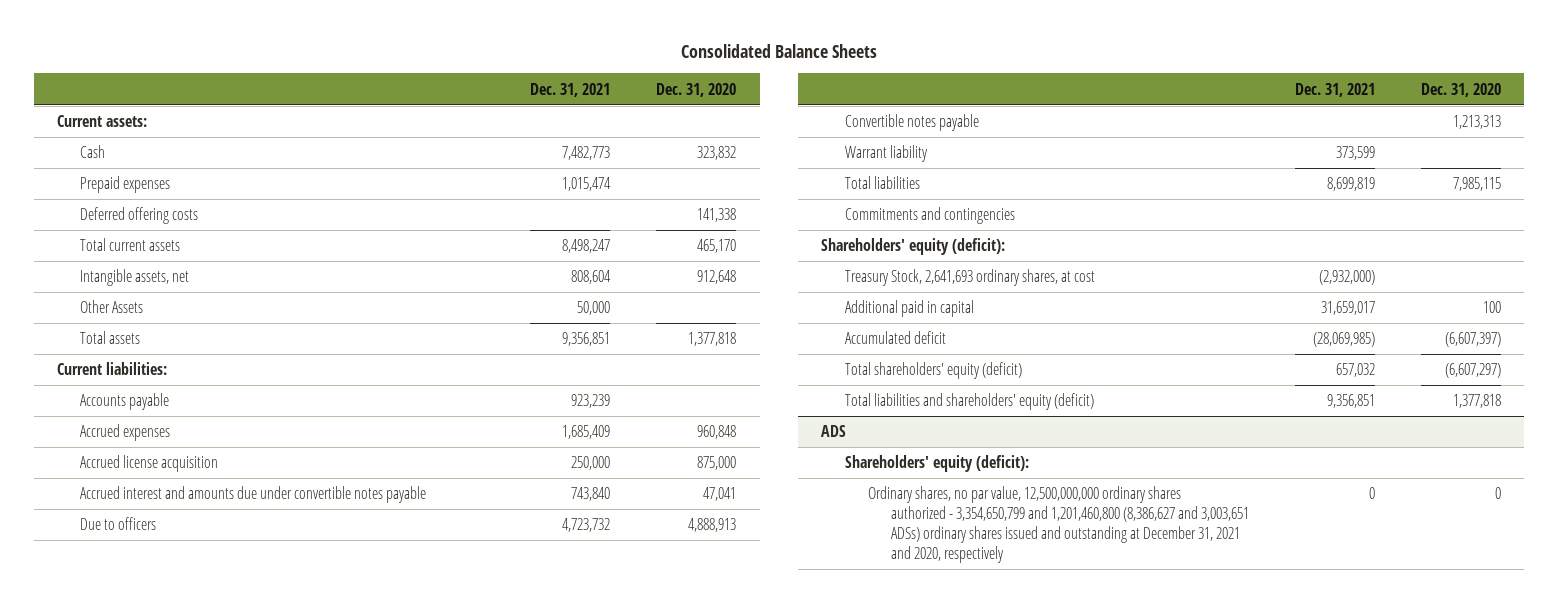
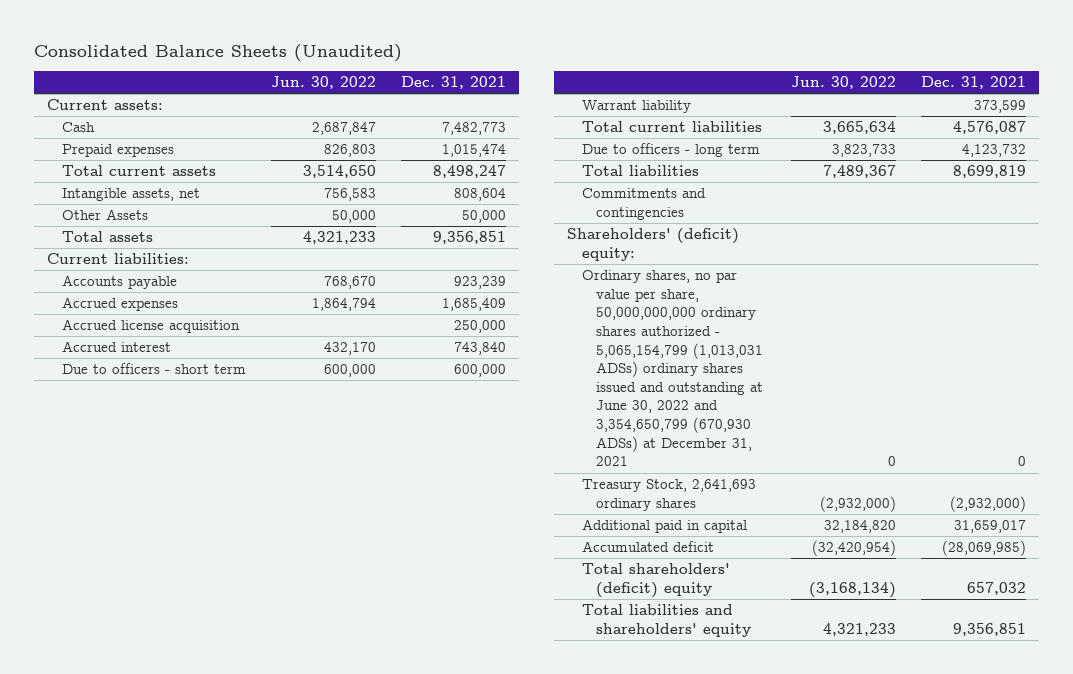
- Consolidated Balance Sheets
+ Consolidated Balance Sheets (Unaudited)
- | Dec. 31, 2021 | Dec. 31, 2020
+ | Jun. 30, 2022 | Dec. 31, 2021
- Deferred offering costs | | 141,338
- Accrued interest and amounts due under convertible notes payable | 743,840 | 47,041
- Due to officers | 4,723,732 | 4,888,913
- Convertible notes payable | | 1,213,313
+ Accrued interest | 432,170 | 743,840
+ Due to officers - short term | 600,000 | 600,000
+ Total current liabilities | 3,665,634 | 4,576,087
+ Due to officers - long term | 3,823,733 | 4,123,732
- Shareholders' equity (deficit):
- Treasury Stock, 2,641,693 ordinary shares, at cost | (2,932,000) |
+ Shareholders' (deficit) equity:
+ Ordinary shares, no par value per share, 50,000,000,000 ordinary shares authorized - 5,065,154,799 (1,013,031 ADSs) ordinary shares issued and outstanding at June 30, 2022 and 3,354,650,799 (670,930 ADSs) at December 31, 2021 | 0 | 0
+ Treasury Stock, 2,641,693 ordinary shares | (2,932,000) | (2,932,000)
- Total shareholders' equity (deficit) | 657,032 | (6,607,297)
- Total liabilities and shareholders' equity (deficit) | 9,356,851 | 1,377,818
- ADS
- Shareholders' equity (deficit):
- Ordinary shares, no par value, 12,500,000,000 ordinary shares authorized - 3,354,650,799 and 1,201,460,800 (8,386,627 and 3,003,651 ADSs) ordinary shares issued and outstanding at December 31, 2021 and 2020, respectively | 0 | 0
+ Total shareholders' (deficit) equity | (3,168,134) | 657,032
+ Total liabilities and shareholders' equity | 4,321,233 | 9,356,851

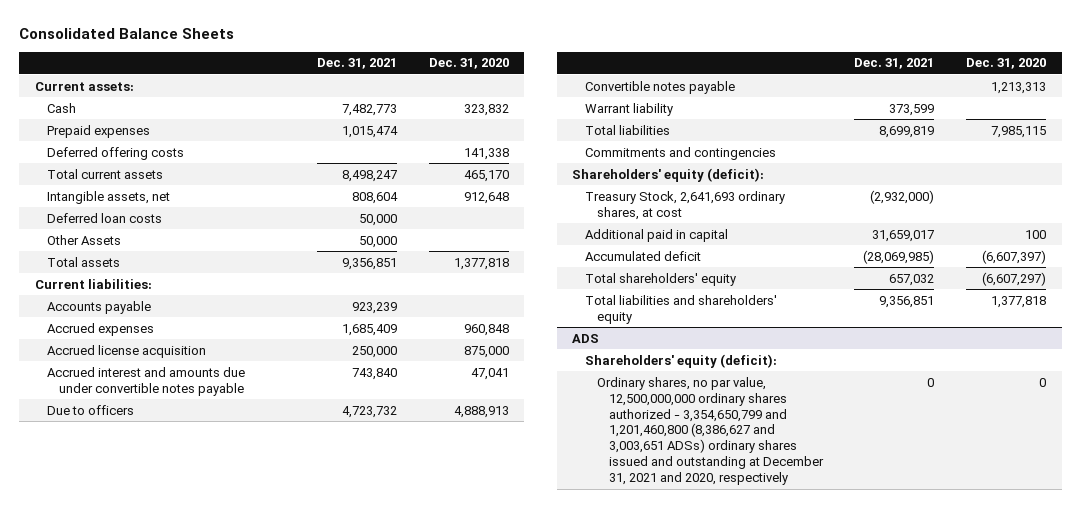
- Consolidated Balance Sheets (Unaudited)
+ Consolidated Balance Sheets
- | Jun. 30, 2022 | Dec. 31, 2021
+ | Dec. 31, 2021 | Dec. 31, 2020
+ Deferred offering costs | | 141,338
+ Deferred loan costs | 50,000 |
- Accrued interest | 432,170 | 743,840
- Due to officers - short term | 600,000 | 600,000
+ Accrued interest and amounts due under convertible notes payable | 743,840 | 47,041
+ Due to officers | 4,723,732 | 4,888,913
+ Convertible notes payable | | 1,213,313
- Total current liabilities | 3,665,634 | 4,576,087
- Due to officers - long term | 3,823,733 | 4,123,732
- Shareholders' (deficit) equity:
- Ordinary shares, no par value per share, 50,000,000,000 ordinary shares authorized - 5,065,154,799 (1,013,031 ADSs) ordinary shares issued and outstanding at June 30, 2022 and 3,354,650,799 (670,930 ADSs) at December 31, 2021 | 0 | 0
- Treasury Stock, 2,641,693 ordinary shares | (2,932,000) | (2,932,000)
+ Shareholders' equity (deficit):
+ Treasury Stock, 2,641,693 ordinary shares, at cost | (2,932,000) |
- Total shareholders' (deficit) equity | (3,168,134) | 657,032
+ Total shareholders' equity | 657,032 | (6,607,297)
+ ADS
+ Shareholders' equity (deficit):
+ Ordinary shares, no par value, 12,500,000,000 ordinary shares authorized - 3,354,650,799 and 1,201,460,800 (8,386,627 and 3,003,651 ADSs) ordinary shares issued and outstanding at December 31, 2021 and 2020, respectively | 0 | 0

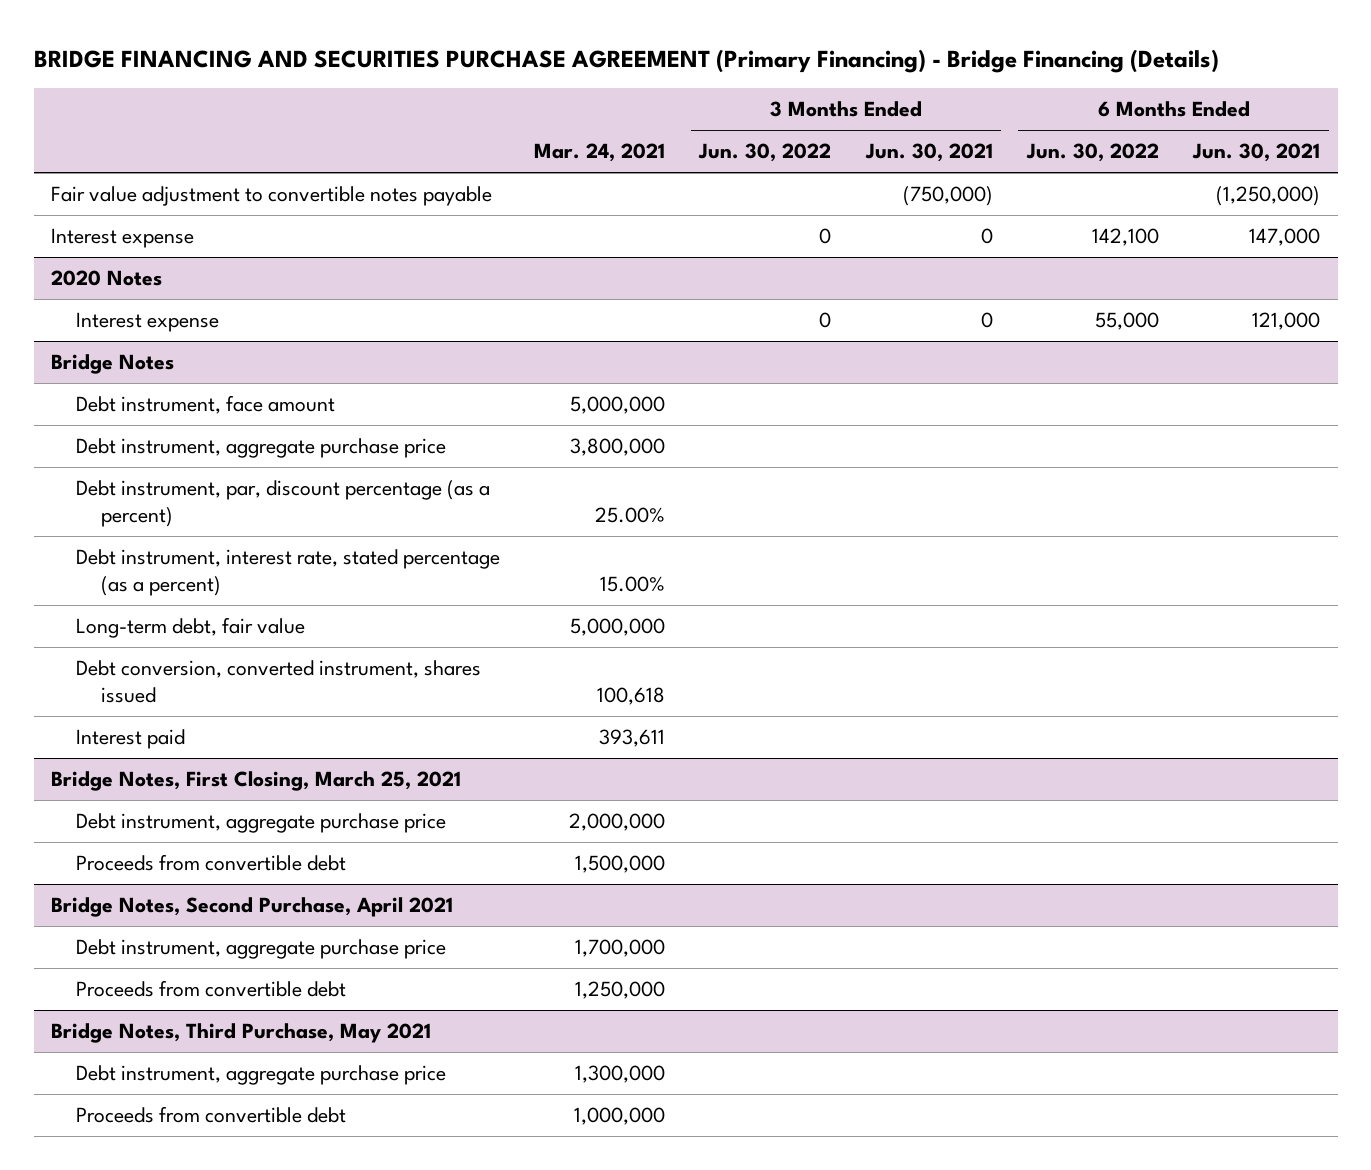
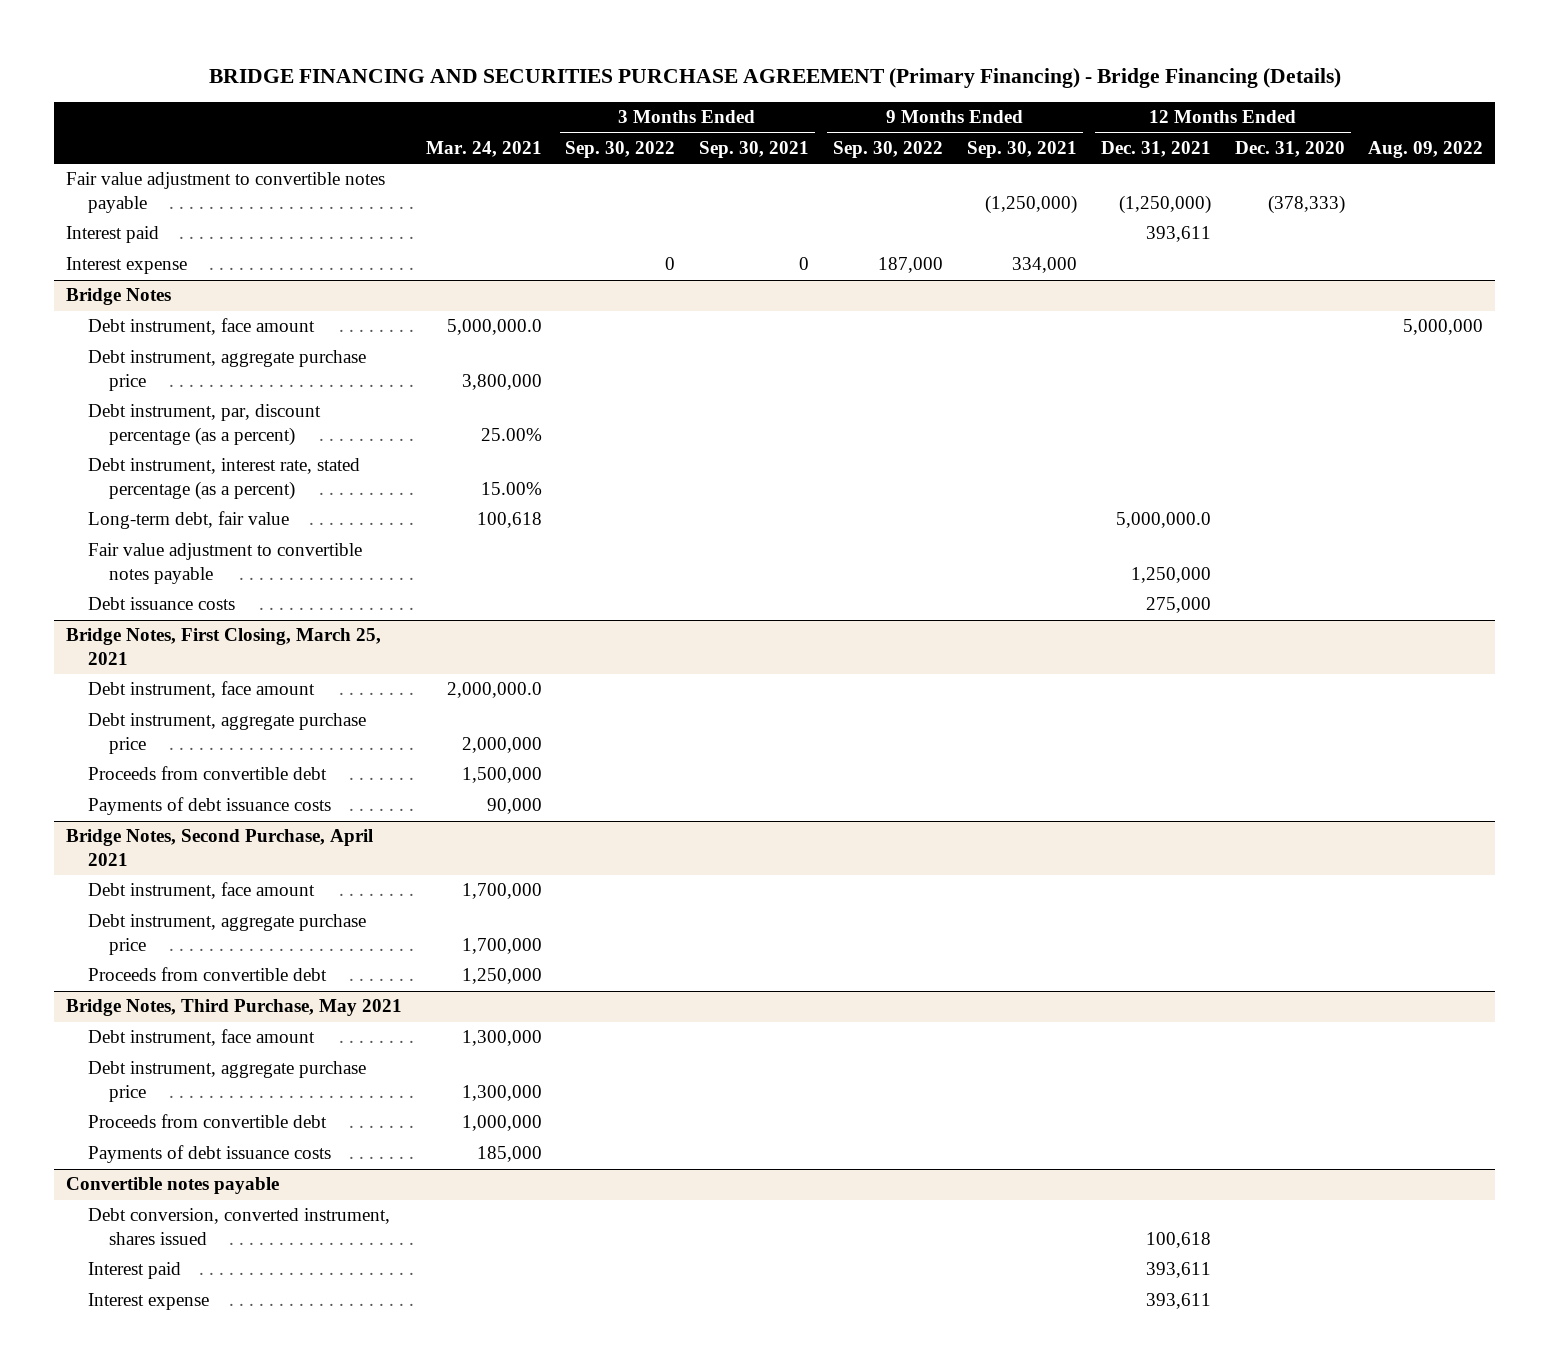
- | Mar. 24, 2021 | 3 Months Ended Jun. 30, 2022 | 3 Months Ended Jun. 30, 2021 | 6 Months Ended Jun. 30, 2022 | 6 Months Ended Jun. 30, 2021
+ | Mar. 24, 2021 | 3 Months Ended Sep. 30, 2022 | 3 Months Ended Sep. 30, 2021 | 9 Months Ended Sep. 30, 2022 | 9 Months Ended Sep. 30, 2021 | 12 Months Ended Dec. 31, 2021 | 12 Months Ended Dec. 31, 2020 | Aug. 09, 2022
- Interest expense | | 0 | 0 | 142,100 | 147,000
- 2020 Notes
+ Interest paid | | | | | | 393,611 | |
@ Bridge Notes
- Debt instrument, face amount | 5,000,000 | | | |
+ Debt instrument, face amount | 5,000,000.0 | | | | | | | 5,000,000
- Long-term debt, fair value | 5,000,000 | | | |
- Debt conversion, converted instrument, shares issued | 100,618 | | | |
- Interest paid | 393,611 | | | |
+ Long-term debt, fair value | 100,618 | | | | | 5,000,000.0 | |
+ Fair value adjustment to convertible notes payable | | | | | | 1,250,000 | |
+ Debt issuance costs | | | | | | 275,000 | |
@ Bridge Notes, First Closing, March 25, 2021
+ Debt instrument, face amount | 2,000,000.0 | | | | | | |
+ Payments of debt issuance costs | 90,000 | | | | | | |
@ Bridge Notes, Second Purchase, April 2021
+ Debt instrument, face amount | 1,700,000 | | | | | | |
@ Bridge Notes, Third Purchase, May 2021
+ Debt instrument, face amount | 1,300,000 | | | | | | |
+ Payments of debt issuance costs | 185,000 | | | | | | |
+ Convertible notes payable
+ Debt conversion, converted instrument, shares issued | | | | | | 100,618 | |
+ Interest paid | | | | | | 393,611 | |
+ Interest expense | | | | | | 393,611 | |

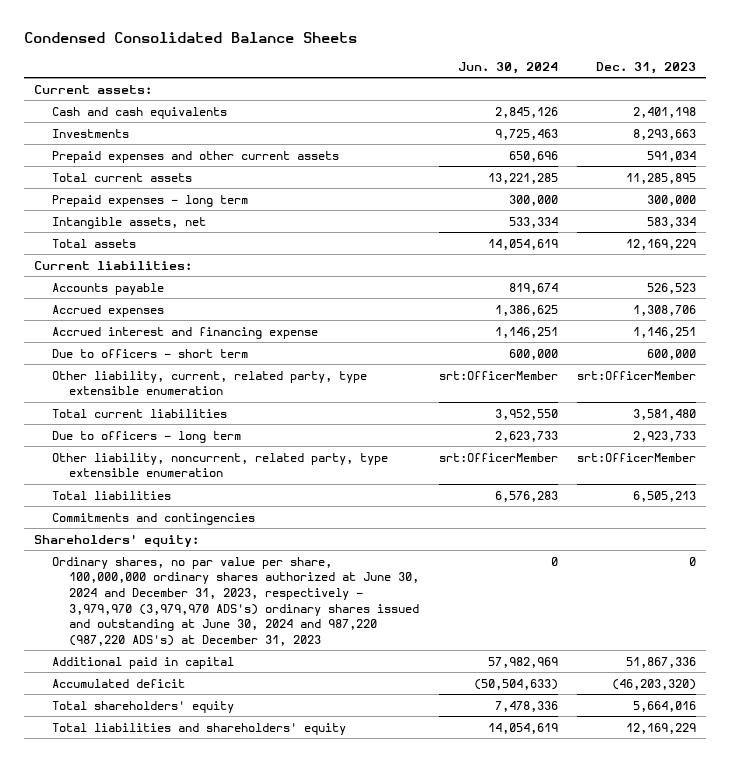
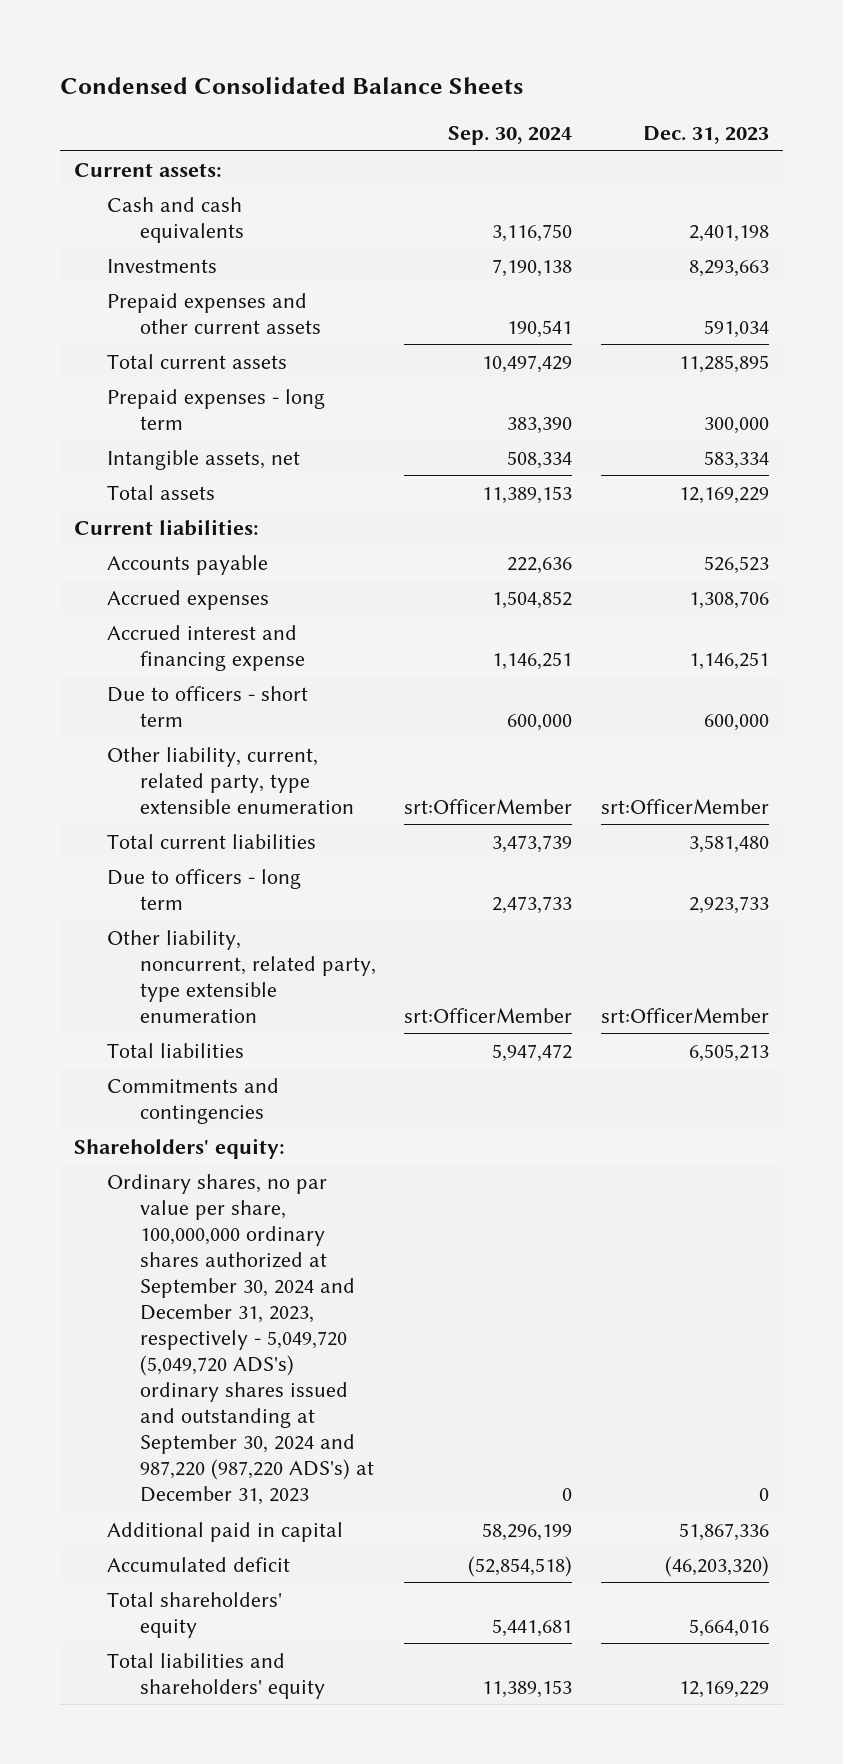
- | Jun. 30, 2024 | Dec. 31, 2023
+ | Sep. 30, 2024 | Dec. 31, 2023
- Ordinary shares, no par value per share, 100,000,000 ordinary shares authorized at June 30, 2024 and December 31, 2023, respectively - 3,979,970 (3,979,970 ADS's) ordinary shares issued and outstanding at June 30, 2024 and 987,220 (987,220 ADS's) at December 31, 2023 | 0 | 0
+ Ordinary shares, no par value per share, 100,000,000 ordinary shares authorized at September 30, 2024 and December 31, 2023, respectively - 5,049,720 (5,049,720 ADS's) ordinary shares issued and outstanding at September 30, 2024 and 987,220 (987,220 ADS's) at December 31, 2023 | 0 | 0

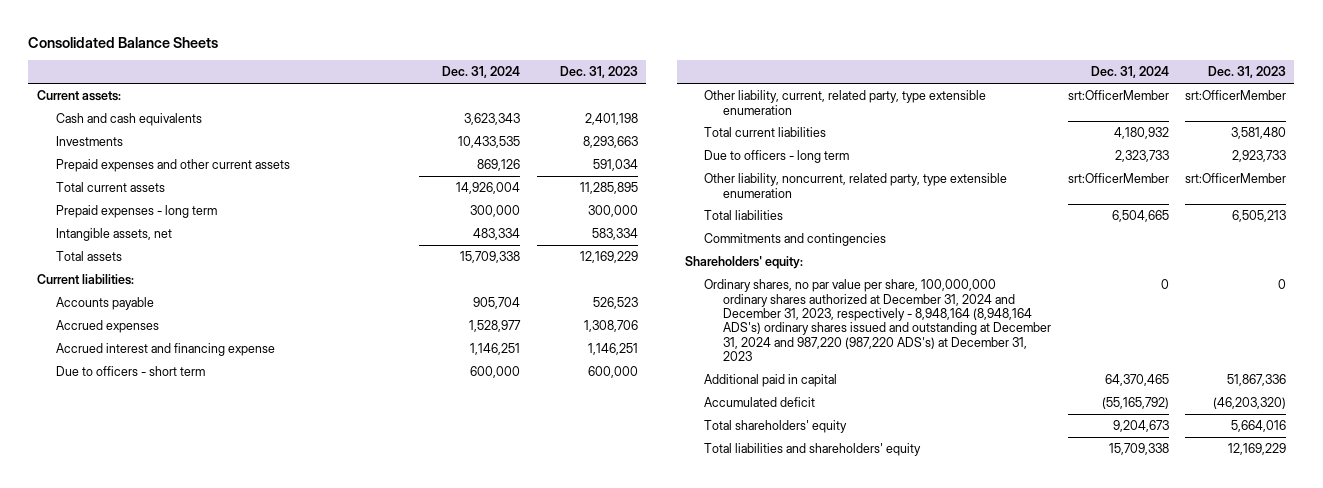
- Condensed Consolidated Balance Sheets
+ Consolidated Balance Sheets
- | Sep. 30, 2024 | Dec. 31, 2023
+ | Dec. 31, 2024 | Dec. 31, 2023
- Ordinary shares, no par value per share, 100,000,000 ordinary shares authorized at September 30, 2024 and December 31, 2023, respectively - 5,049,720 (5,049,720 ADS's) ordinary shares issued and outstanding at September 30, 2024 and 987,220 (987,220 ADS's) at December 31, 2023 | 0 | 0
+ Ordinary shares, no par value per share, 100,000,000 ordinary shares authorized at December 31, 2024 and December 31, 2023, respectively - 8,948,164 (8,948,164 ADS's) ordinary shares issued and outstanding at December 31, 2024 and 987,220 (987,220 ADS's) at December 31, 2023 | 0 | 0

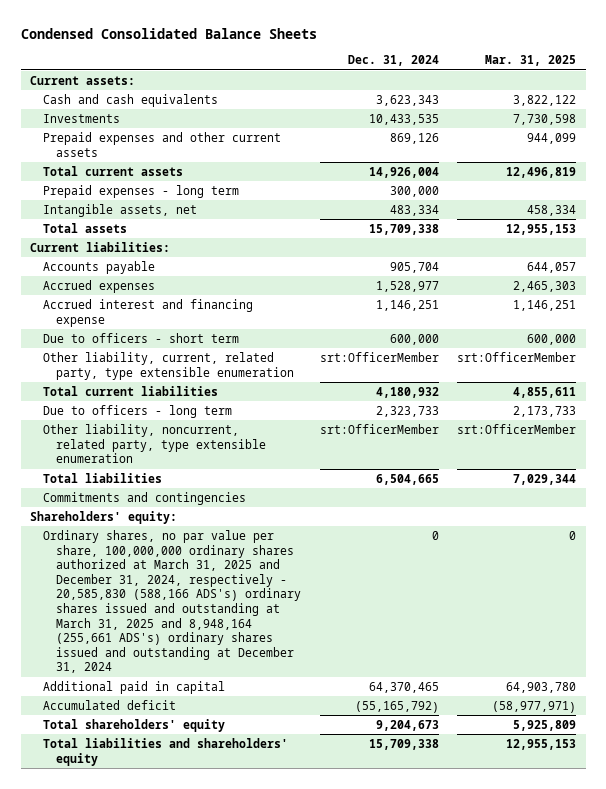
- Consolidated Balance Sheets
+ Condensed Consolidated Balance Sheets
- | Dec. 31, 2024 | Dec. 31, 2023
+ | Dec. 31, 2024 | Mar. 31, 2025
- Ordinary shares, no par value per share, 100,000,000 ordinary shares authorized at December 31, 2024 and December 31, 2023, respectively - 8,948,164 (8,948,164 ADS's) ordinary shares issued and outstanding at December 31, 2024 and 987,220 (987,220 ADS's) at December 31, 2023 | 0 | 0
+ Ordinary shares, no par value per share, 100,000,000 ordinary shares authorized at March 31, 2025 and December 31, 2024, respectively - 20,585,830 (588,166 ADS's) ordinary shares issued and outstanding at March 31, 2025 and 8,948,164 (255,661 ADS's) ordinary shares issued and outstanding at December 31, 2024 | 0 | 0

